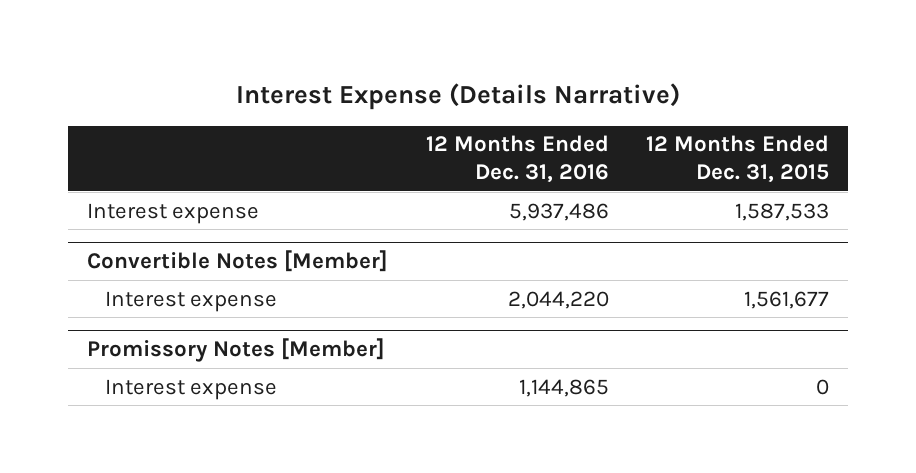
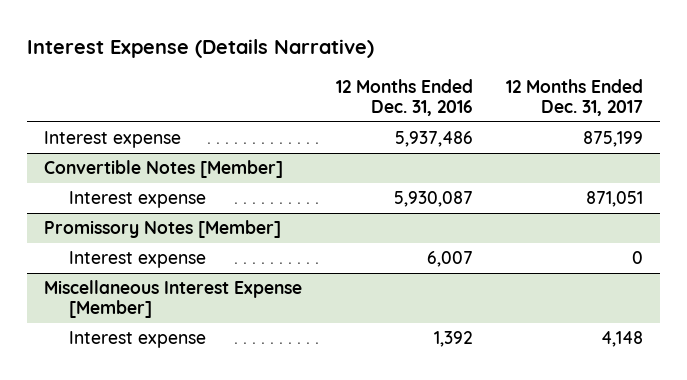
- | 12 Months Ended Dec. 31, 2016 | 12 Months Ended Dec. 31, 2015
+ | 12 Months Ended Dec. 31, 2016 | 12 Months Ended Dec. 31, 2017
@ Convertible Notes [Member]
- Interest expense | 2,044,220 | 1,561,677
+ Interest expense | 5,930,087 | 871,051
@ Promissory Notes [Member]
- Interest expense | 1,144,865 | 0
+ Interest expense | 6,007 | 0
+ Miscellaneous Interest Expense [Member]
+ Interest expense | 1,392 | 4,148

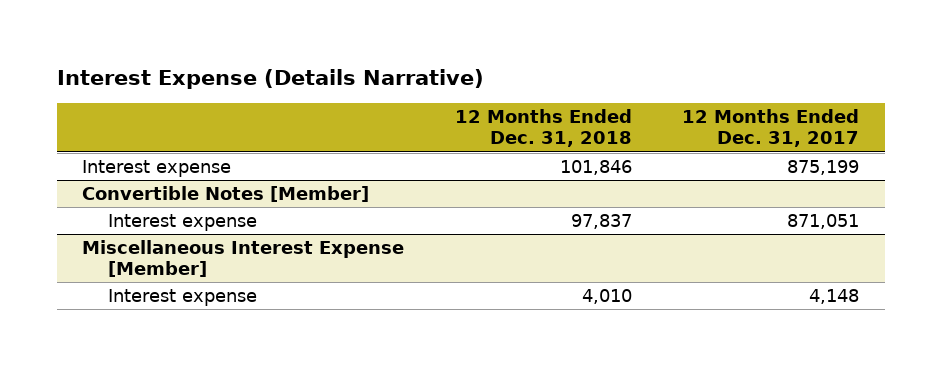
- | 12 Months Ended Dec. 31, 2016 | 12 Months Ended Dec. 31, 2017
+ | 12 Months Ended Dec. 31, 2018 | 12 Months Ended Dec. 31, 2017
- Promissory Notes [Member]
- Interest expense | 6,007 | 0

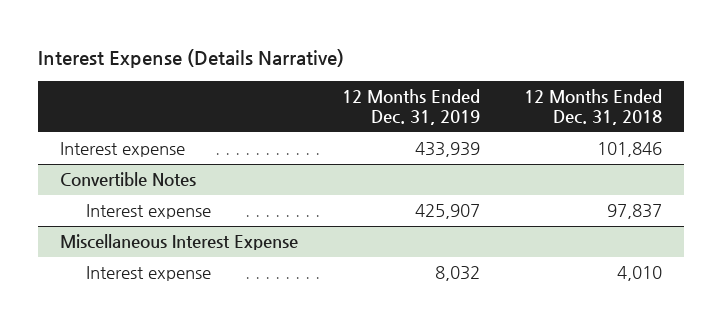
- | 12 Months Ended Dec. 31, 2018 | 12 Months Ended Dec. 31, 2017
+ | 12 Months Ended Dec. 31, 2019 | 12 Months Ended Dec. 31, 2018
- Convertible Notes [Member]
+ Convertible Notes
- Miscellaneous Interest Expense [Member]
+ Miscellaneous Interest Expense

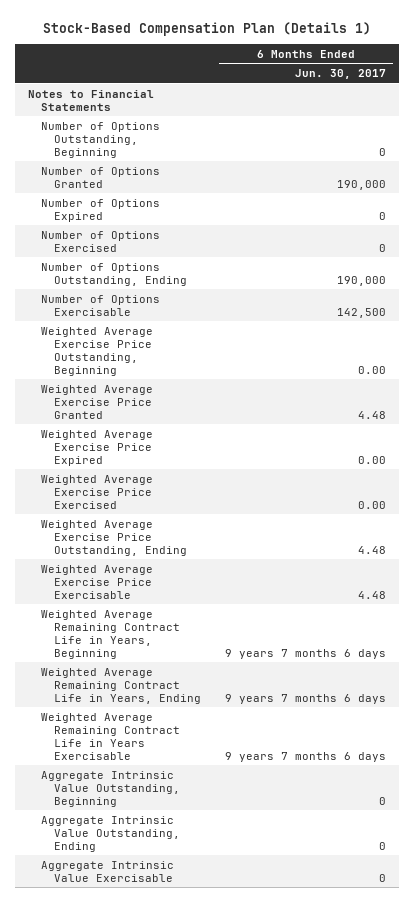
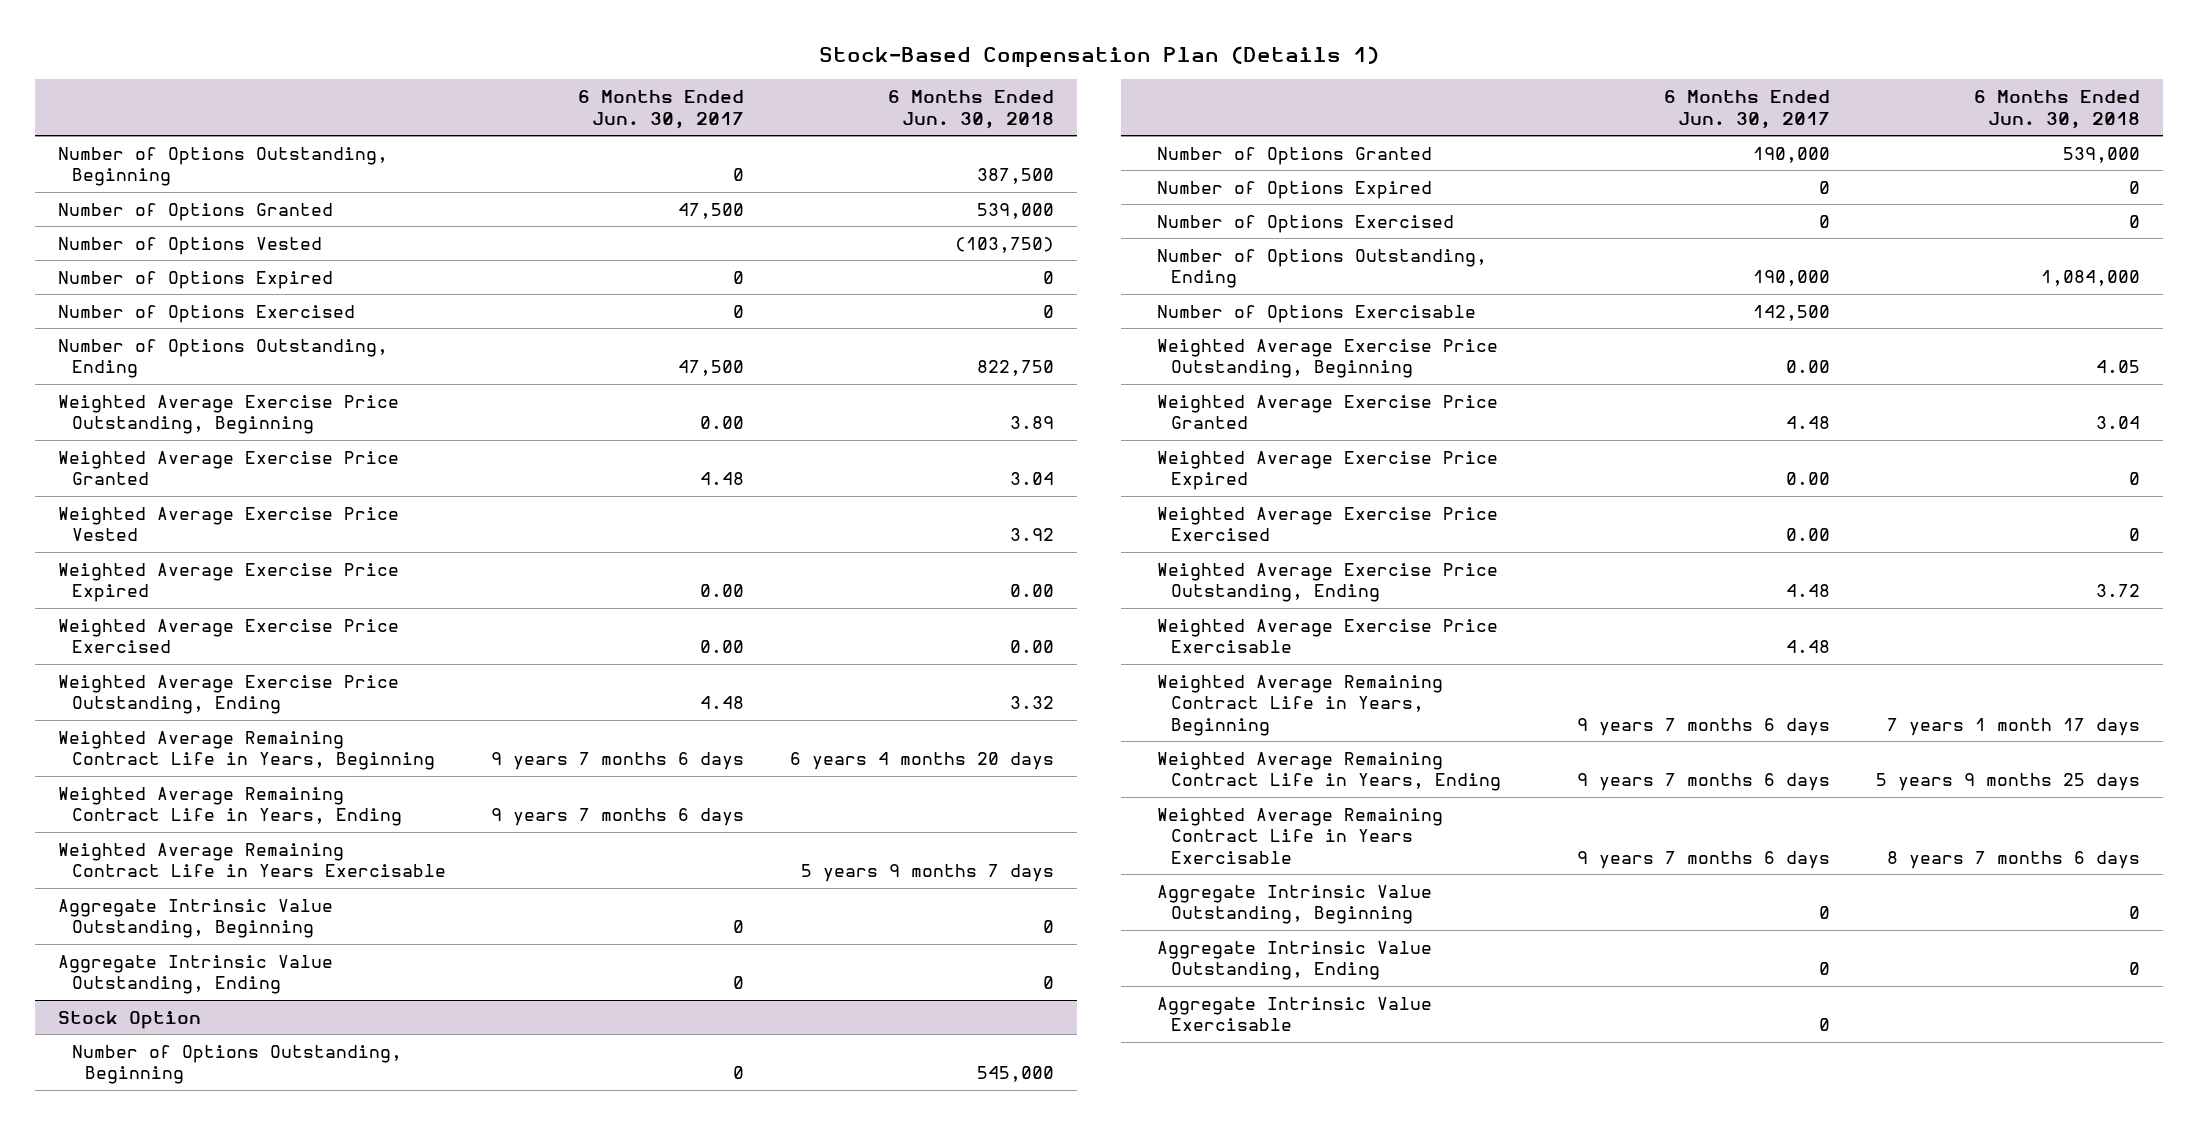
- | 6 Months Ended Jun. 30, 2017
+ | 6 Months Ended Jun. 30, 2017 | 6 Months Ended Jun. 30, 2018
- Notes to Financial Statements
+ Number of Options Granted | 47,500 | 539,000
+ Number of Options Vested | | (103,750)
+ Number of Options Expired | 0 | 0
+ Number of Options Exercised | 0 | 0
+ Number of Options Outstanding, Ending | 47,500 | 822,750
+ Weighted Average Exercise Price Outstanding, Beginning | 0.00 | 3.89
+ Weighted Average Exercise Price Granted | 4.48 | 3.04
+ Weighted Average Exercise Price Vested | | 3.92
+ Weighted Average Exercise Price Expired | 0.00 | 0.00
+ Weighted Average Exercise Price Exercised | 0.00 | 0.00
+ Weighted Average Exercise Price Outstanding, Ending | 4.48 | 3.32
+ Weighted Average Remaining Contract Life in Years, Beginning | 9 years 7 months 6 days | 6 years 4 months 20 days
+ Weighted Average Remaining Contract Life in Years, Ending | 9 years 7 months 6 days |
+ Weighted Average Remaining Contract Life in Years Exercisable | | 5 years 9 months 7 days
+ Aggregate Intrinsic Value Outstanding, Beginning | 0 | 0
+ Aggregate Intrinsic Value Outstanding, Ending | 0 | 0
+ Stock Option
+ Number of Options Outstanding, Beginning | 0 | 545,000

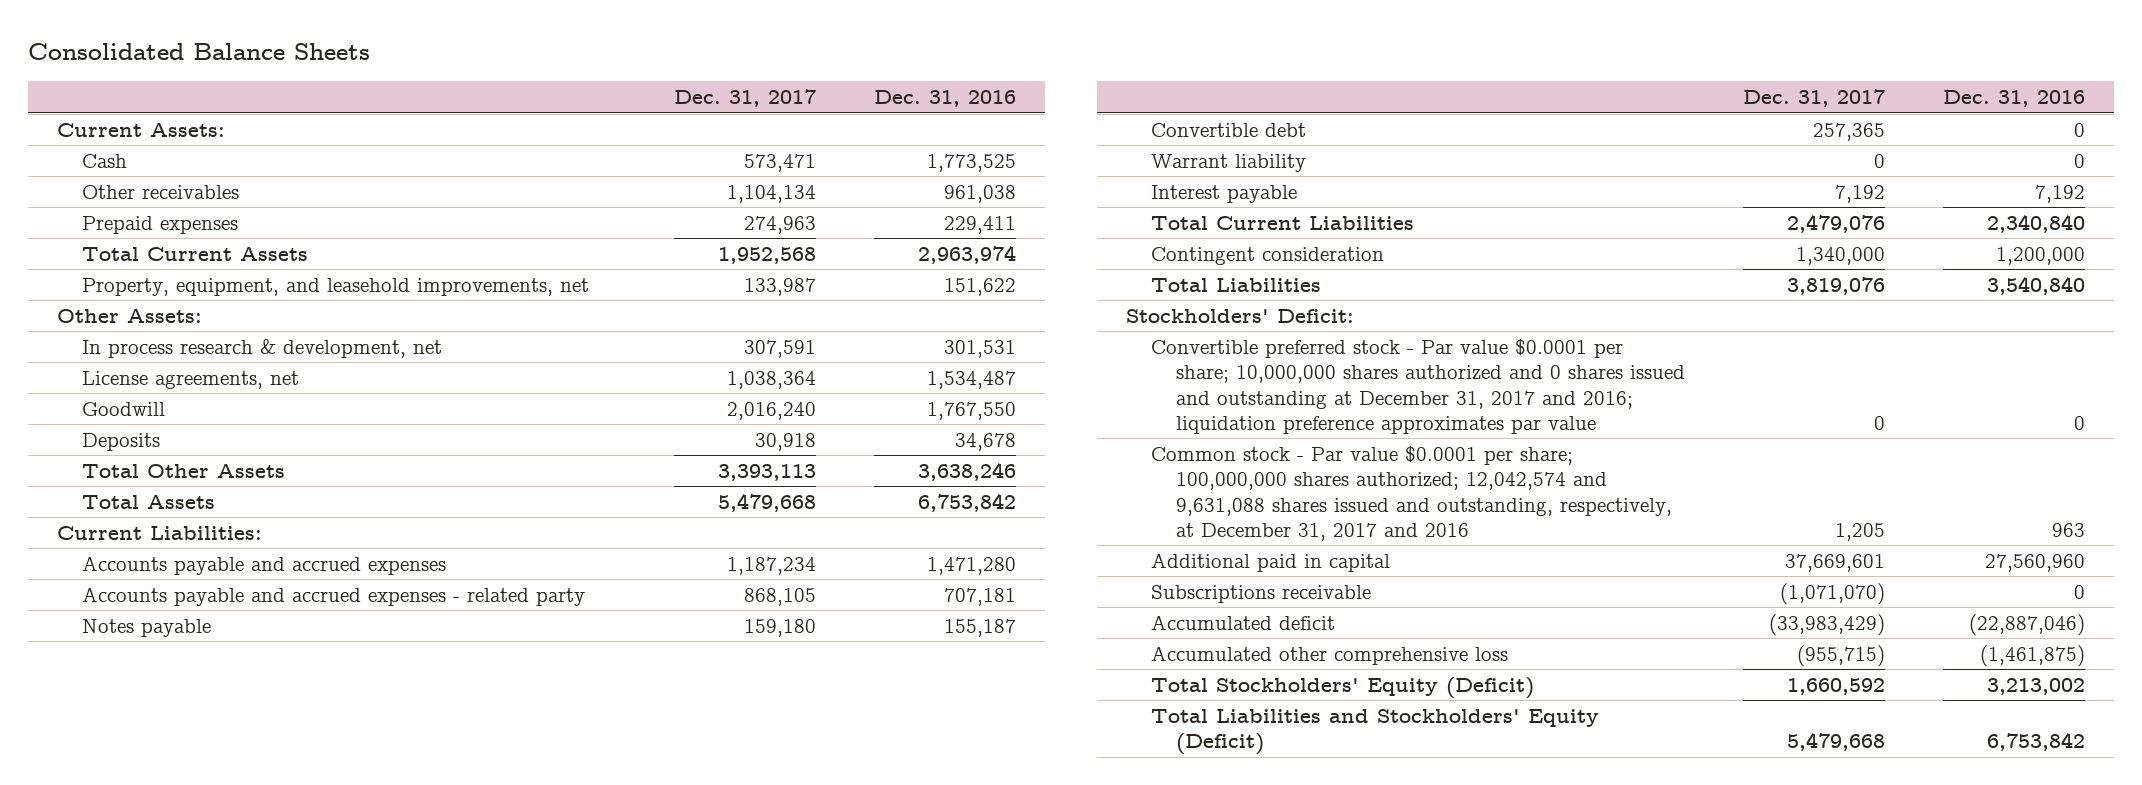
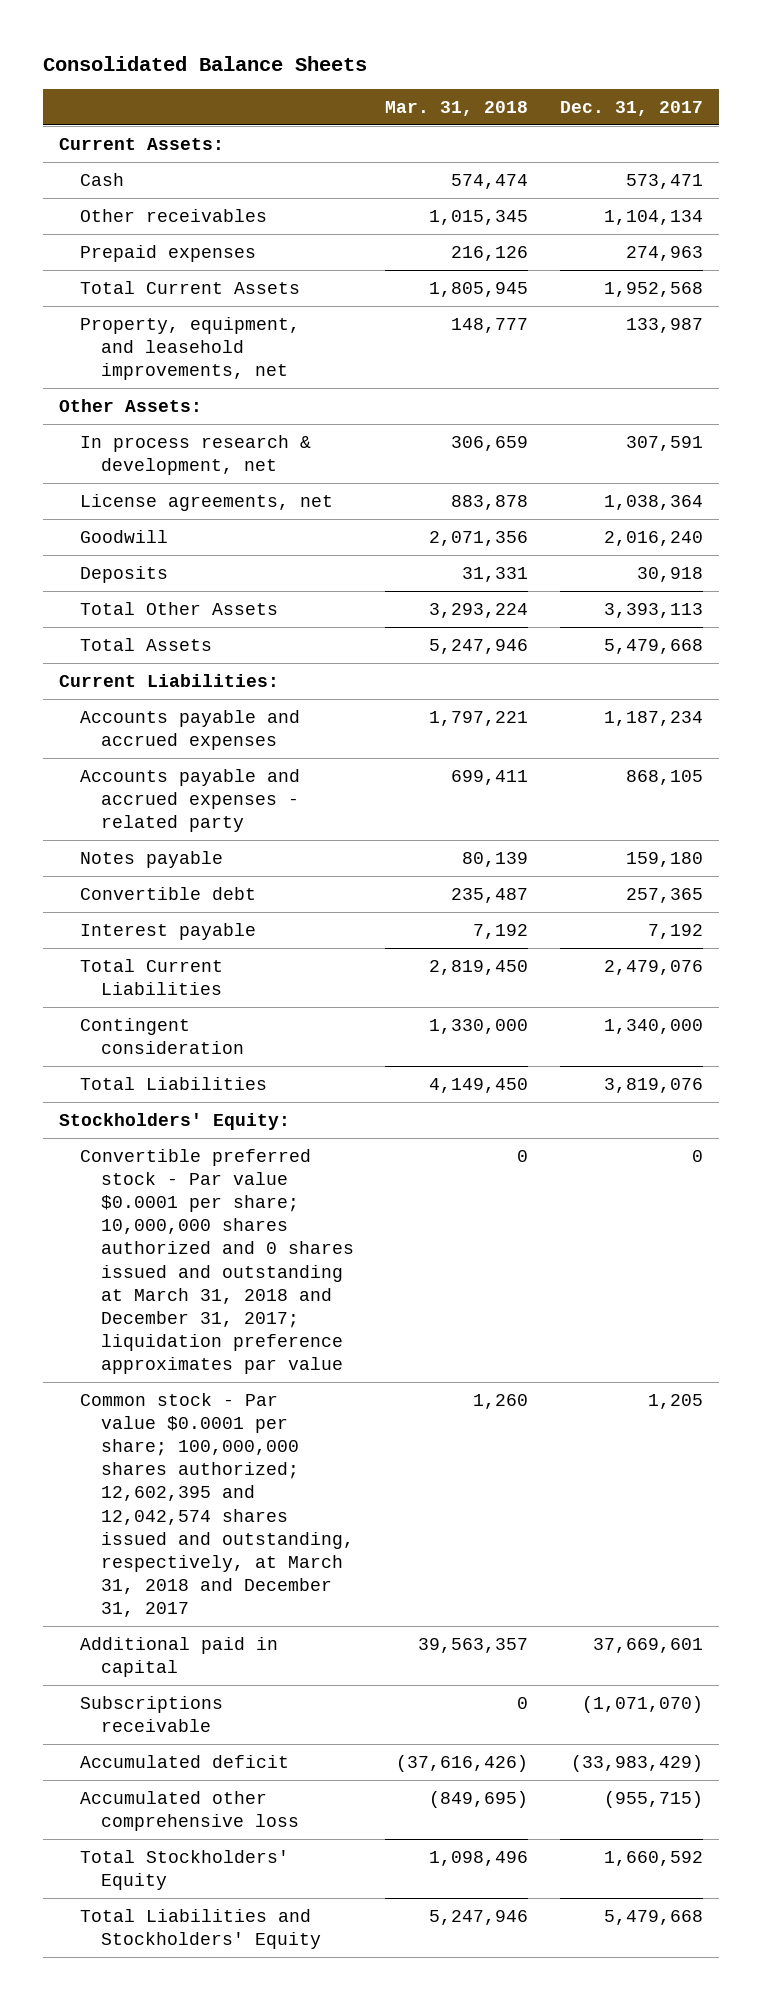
- | Dec. 31, 2017 | Dec. 31, 2016
+ | Mar. 31, 2018 | Dec. 31, 2017
- Warrant liability | 0 | 0
- Stockholders' Deficit:
- Convertible preferred stock - Par value $0.0001 per share; 10,000,000 shares authorized and 0 shares issued and outstanding at December 31, 2017 and 2016; liquidation preference approximates par value | 0 | 0
- Common stock - Par value $0.0001 per share; 100,000,000 shares authorized; 12,042,574 and 9,631,088 shares issued and outstanding, respectively, at December 31, 2017 and 2016 | 1,205 | 963
+ Stockholders' Equity:
+ Convertible preferred stock - Par value $0.0001 per share; 10,000,000 shares authorized and 0 shares issued and outstanding at March 31, 2018 and December 31, 2017; liquidation preference approximates par value | 0 | 0
+ Common stock - Par value $0.0001 per share; 100,000,000 shares authorized; 12,602,395 and 12,042,574 shares issued and outstanding, respectively, at March 31, 2018 and December 31, 2017 | 1,260 | 1,205
- Total Stockholders' Equity (Deficit) | 1,660,592 | 3,213,002
- Total Liabilities and Stockholders' Equity (Deficit) | 5,479,668 | 6,753,842
+ Total Stockholders' Equity | 1,098,496 | 1,660,592
+ Total Liabilities and Stockholders' Equity | 5,247,946 | 5,479,668

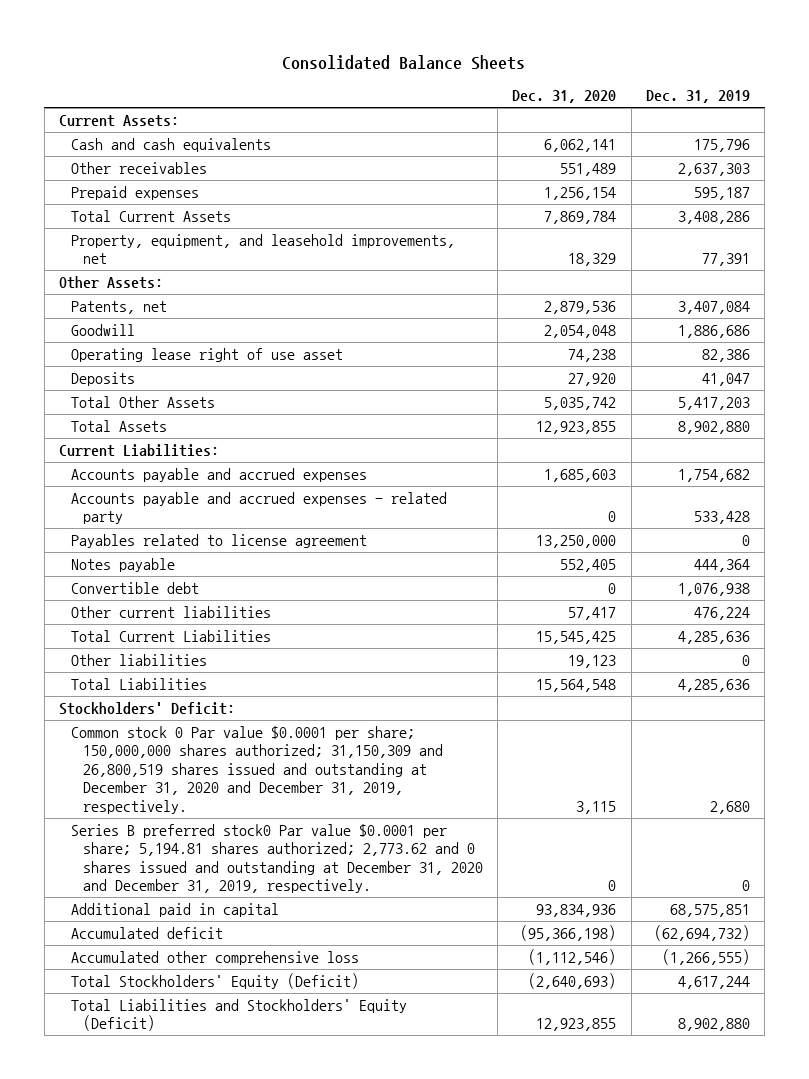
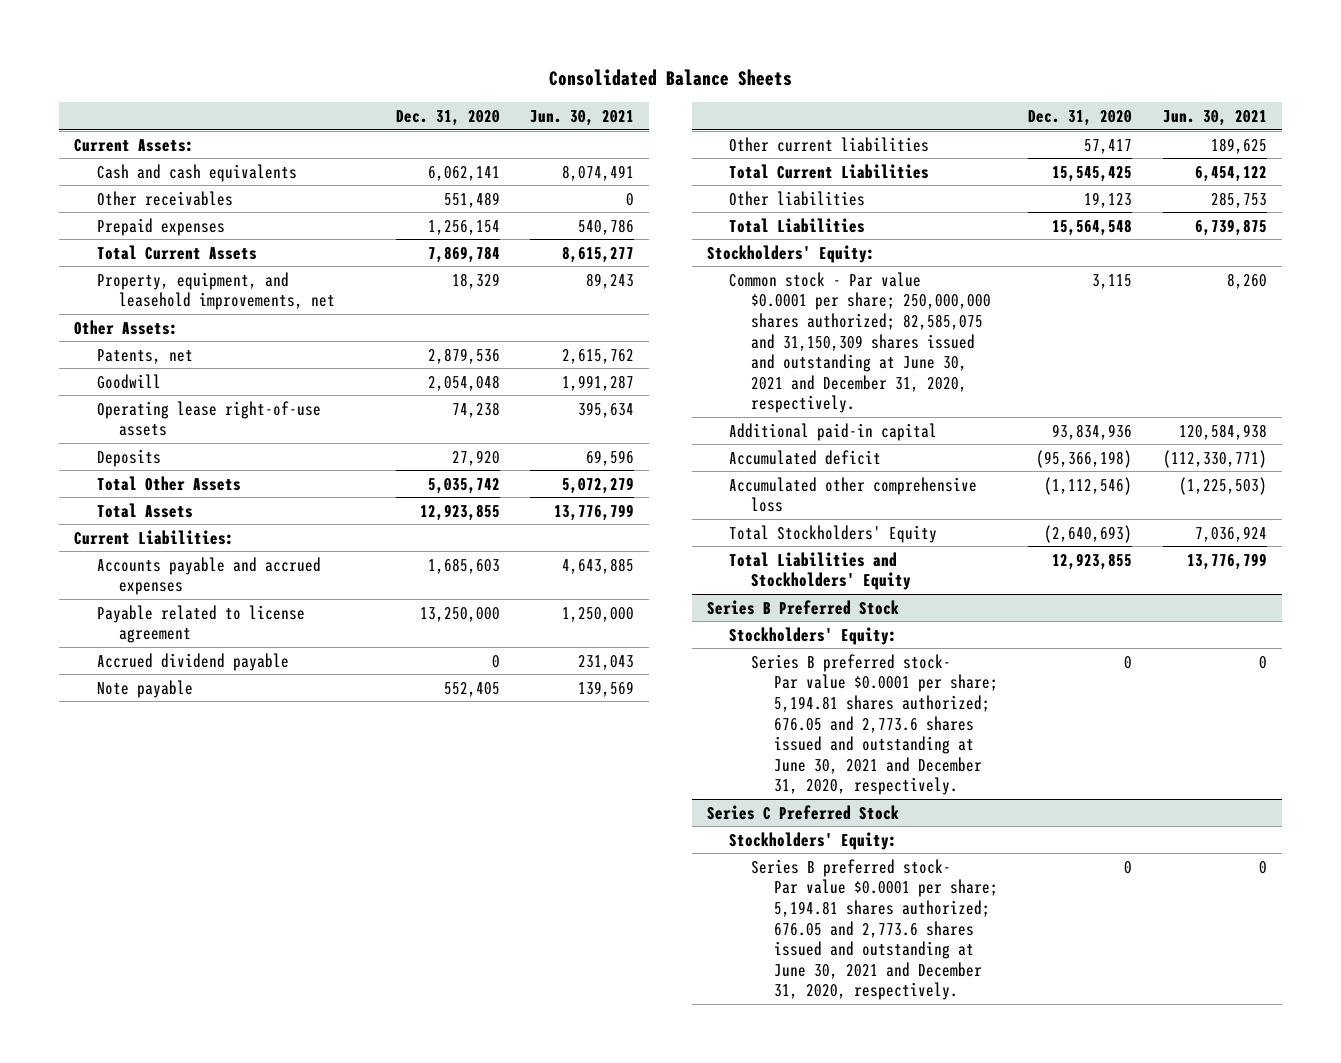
- | Dec. 31, 2020 | Dec. 31, 2019
+ | Dec. 31, 2020 | Jun. 30, 2021
- Operating lease right of use asset | 74,238 | 82,386
+ Operating lease right-of-use assets | 74,238 | 395,634
- Accounts payable and accrued expenses - related party | 0 | 533,428
- Payables related to license agreement | 13,250,000 | 0
- Notes payable | 552,405 | 444,364
- Convertible debt | 0 | 1,076,938
+ Payable related to license agreement | 13,250,000 | 1,250,000
+ Accrued dividend payable | 0 | 231,043
+ Note payable | 552,405 | 139,569
- Stockholders' Deficit:
- Common stock 0 Par value $0.0001 per share; 150,000,000 shares authorized; 31,150,309 and 26,800,519 shares issued and outstanding at December 31, 2020 and December 31, 2019, respectively. | 3,115 | 2,680
- Series B preferred stock0 Par value $0.0001 per share; 5,194.81 shares authorized; 2,773.62 and 0 shares issued and outstanding at December 31, 2020 and December 31, 2019, respectively. | 0 | 0
- Additional paid in capital | 93,834,936 | 68,575,851
+ Stockholders' Equity:
+ Common stock - Par value $0.0001 per share; 250,000,000 shares authorized; 82,585,075 and 31,150,309 shares issued and outstanding at June 30, 2021 and December 31, 2020, respectively. | 3,115 | 8,260
+ Additional paid-in capital | 93,834,936 | 120,584,938
- Total Stockholders' Equity (Deficit) | (2,640,693) | 4,617,244
- Total Liabilities and Stockholders' Equity (Deficit) | 12,923,855 | 8,902,880
+ Total Stockholders' Equity | (2,640,693) | 7,036,924
+ Total Liabilities and Stockholders' Equity | 12,923,855 | 13,776,799
+ Series B Preferred Stock
+ Stockholders' Equity:
+ Series B preferred stock- Par value $0.0001 per share; 5,194.81 shares authorized; 676.05 and 2,773.6 shares issued and outstanding at June 30, 2021 and December 31, 2020, respectively. | 0 | 0
+ Series C Preferred Stock
+ Stockholders' Equity:
+ Series B preferred stock- Par value $0.0001 per share; 5,194.81 shares authorized; 676.05 and 2,773.6 shares issued and outstanding at June 30, 2021 and December 31, 2020, respectively. | 0 | 0

